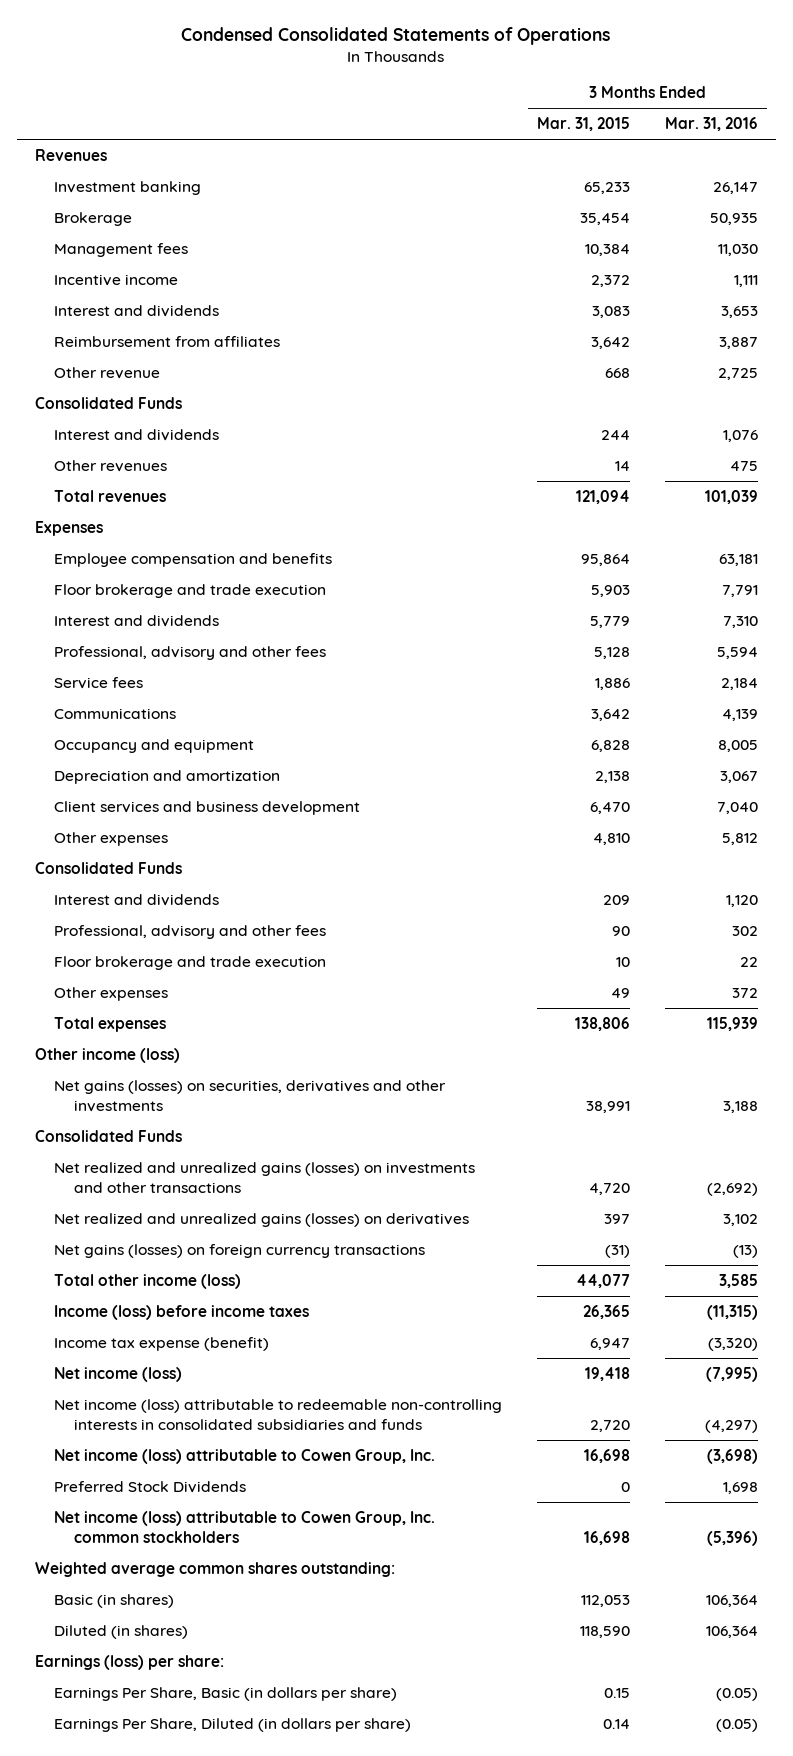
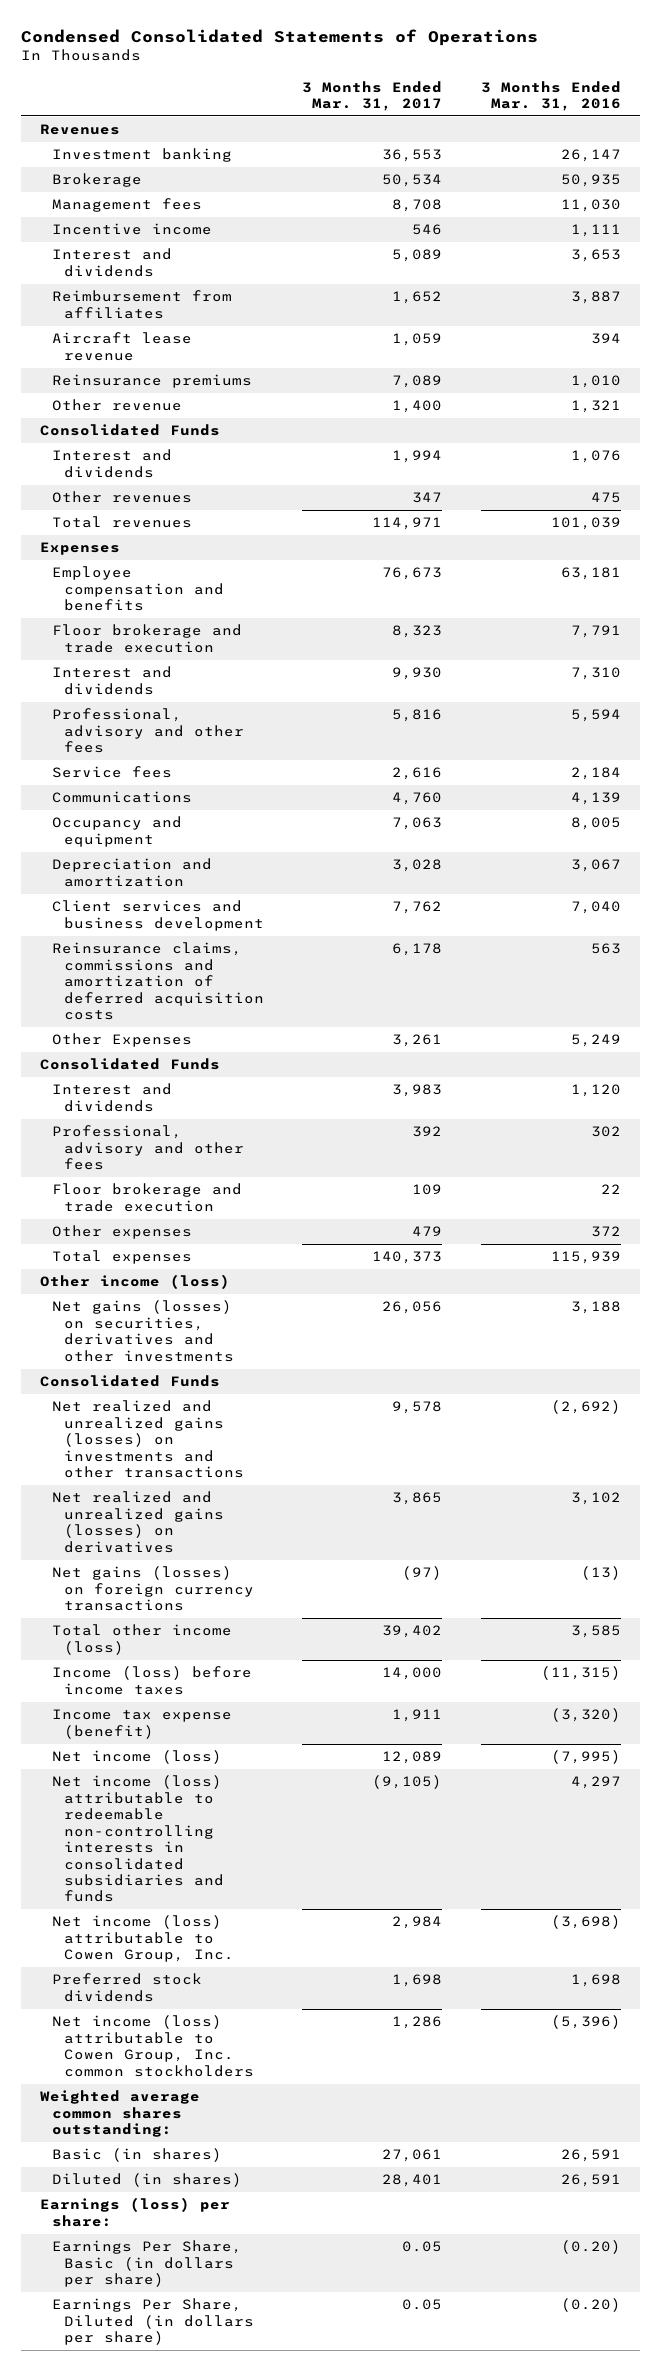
- | 3 Months Ended Mar. 31, 2015 | 3 Months Ended Mar. 31, 2016
+ | 3 Months Ended Mar. 31, 2017 | 3 Months Ended Mar. 31, 2016
- Other revenue | 668 | 2,725
+ Aircraft lease revenue | 1,059 | 394
+ Reinsurance premiums | 7,089 | 1,010
+ Other revenue | 1,400 | 1,321
- Other expenses | 4,810 | 5,812
+ Reinsurance claims, commissions and amortization of deferred acquisition costs | 6,178 | 563
+ Other Expenses | 3,261 | 5,249
- Net income (loss) attributable to redeemable non-controlling interests in consolidated subsidiaries and funds | 2,720 | (4,297)
+ Net income (loss) attributable to redeemable non-controlling interests in consolidated subsidiaries and funds | (9,105) | 4,297
- Preferred Stock Dividends | 0 | 1,698
+ Preferred stock dividends | 1,698 | 1,698
- Basic (in shares) | 112,053 | 106,364
- Diluted (in shares) | 118,590 | 106,364
+ Basic (in shares) | 27,061 | 26,591
+ Diluted (in shares) | 28,401 | 26,591
- Earnings Per Share, Basic (in dollars per share) | 0.15 | (0.05)
- Earnings Per Share, Diluted (in dollars per share) | 0.14 | (0.05)
+ Earnings Per Share, Basic (in dollars per share) | 0.05 | (0.20)
+ Earnings Per Share, Diluted (in dollars per share) | 0.05 | (0.20)

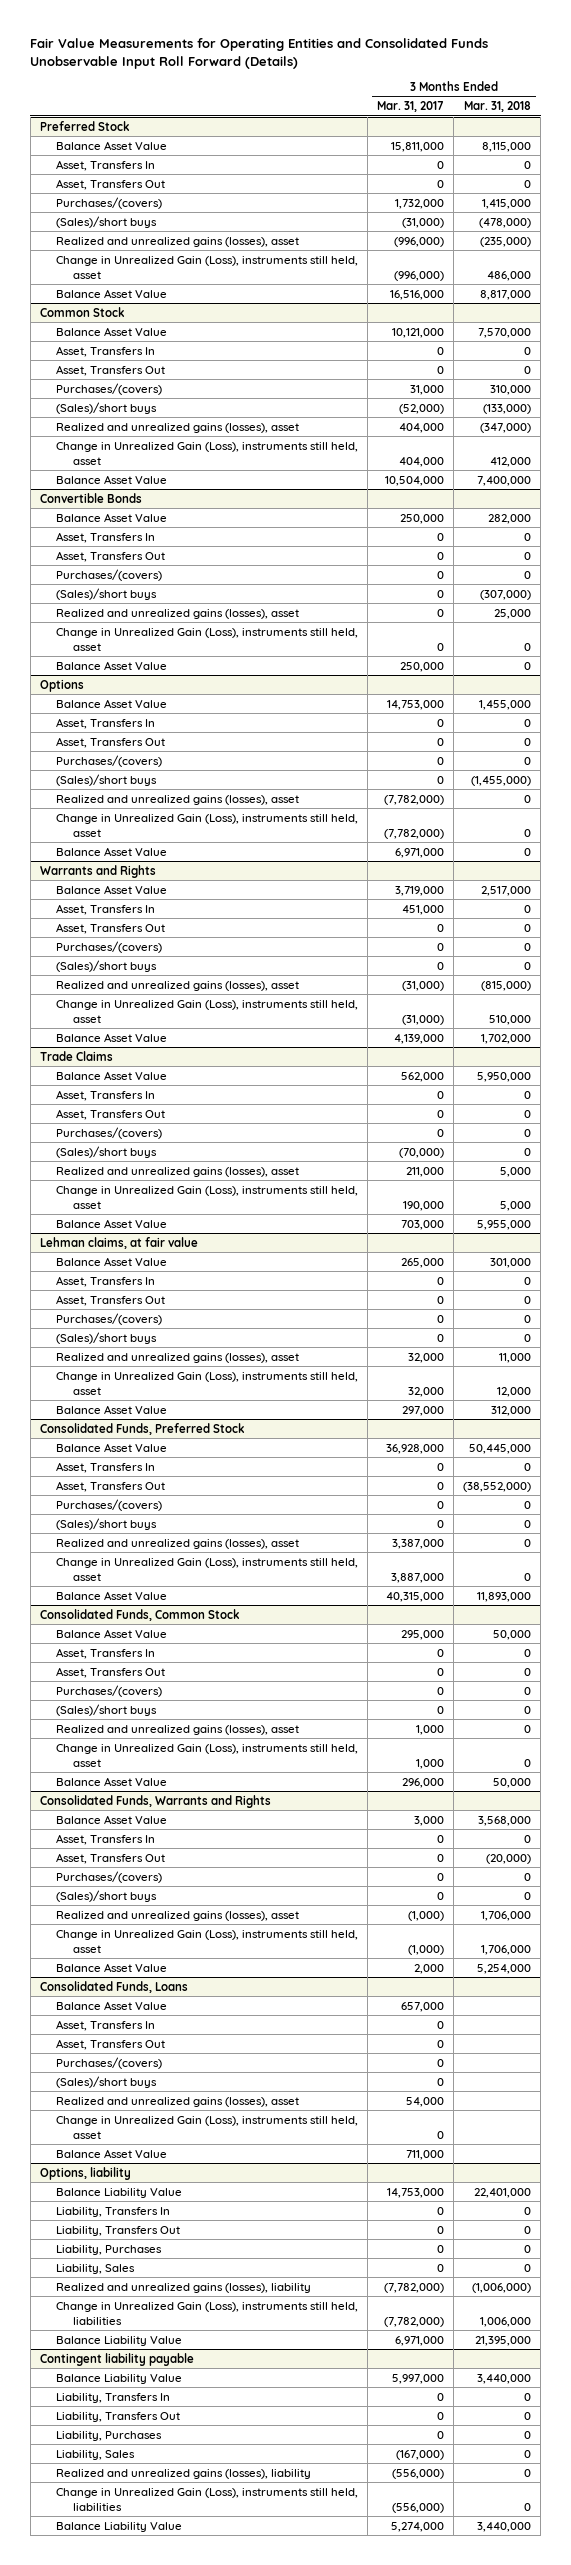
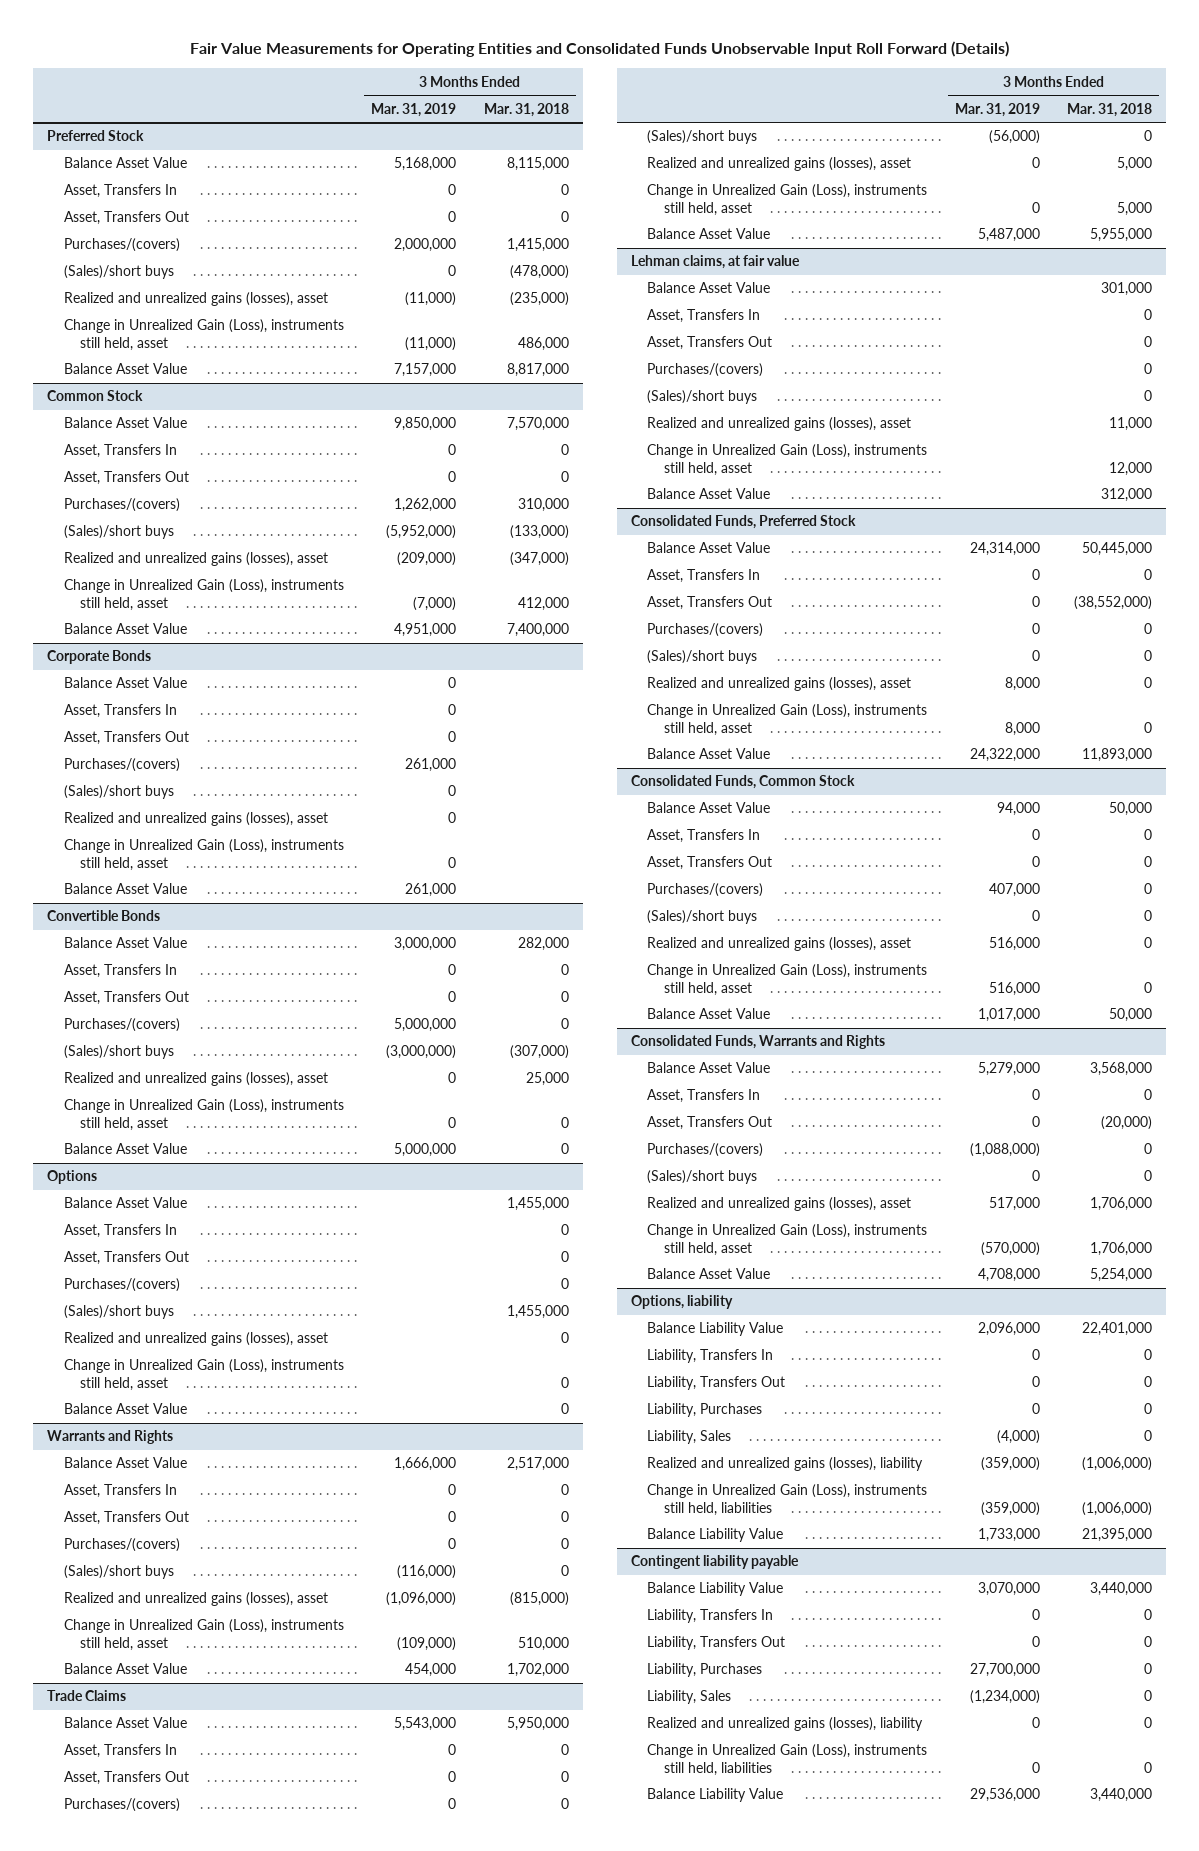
- | 3 Months Ended Mar. 31, 2017 | 3 Months Ended Mar. 31, 2018
+ | 3 Months Ended Mar. 31, 2019 | 3 Months Ended Mar. 31, 2018
+ Corporate Bonds
+ Balance Asset Value | 0 |
+ Asset, Transfers In | 0 |
+ Asset, Transfers Out | 0 |
+ Purchases/(covers) | 261,000 |
+ (Sales)/short buys | 0 |
+ Realized and unrealized gains (losses), asset | 0 |
+ Change in Unrealized Gain (Loss), instruments still held, asset | 0 |
+ Balance Asset Value | 261,000 |
@ Options
- (Sales)/short buys | 0 | (1,455,000)
+ (Sales)/short buys | | 1,455,000
- Consolidated Funds, Loans
- Balance Asset Value | 657,000 |
- Asset, Transfers In | 0 |
- Asset, Transfers Out | 0 |
- Purchases/(covers) | 0 |
- (Sales)/short buys | 0 |
- Realized and unrealized gains (losses), asset | 54,000 |
- Change in Unrealized Gain (Loss), instruments still held, asset | 0 |
- Balance Asset Value | 711,000 |
@ Options, liability
- Change in Unrealized Gain (Loss), instruments still held, liabilities | (7,782,000) | 1,006,000
+ Change in Unrealized Gain (Loss), instruments still held, liabilities | (359,000) | (1,006,000)

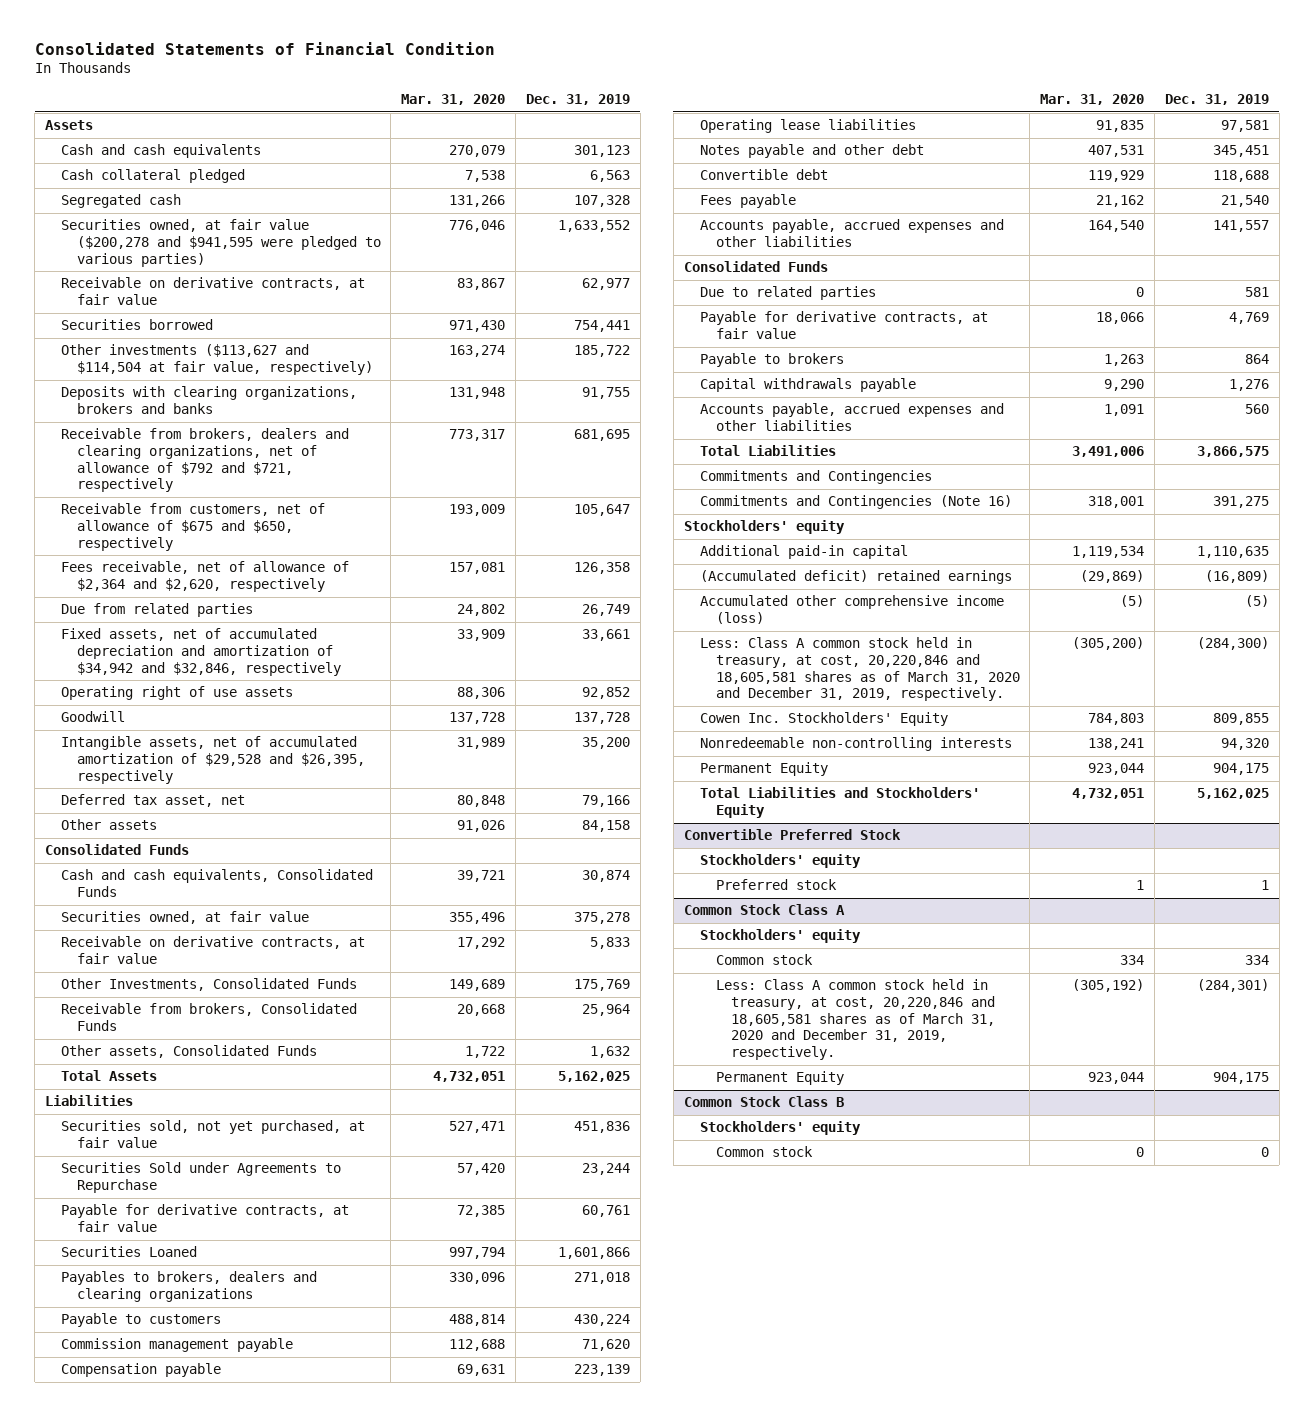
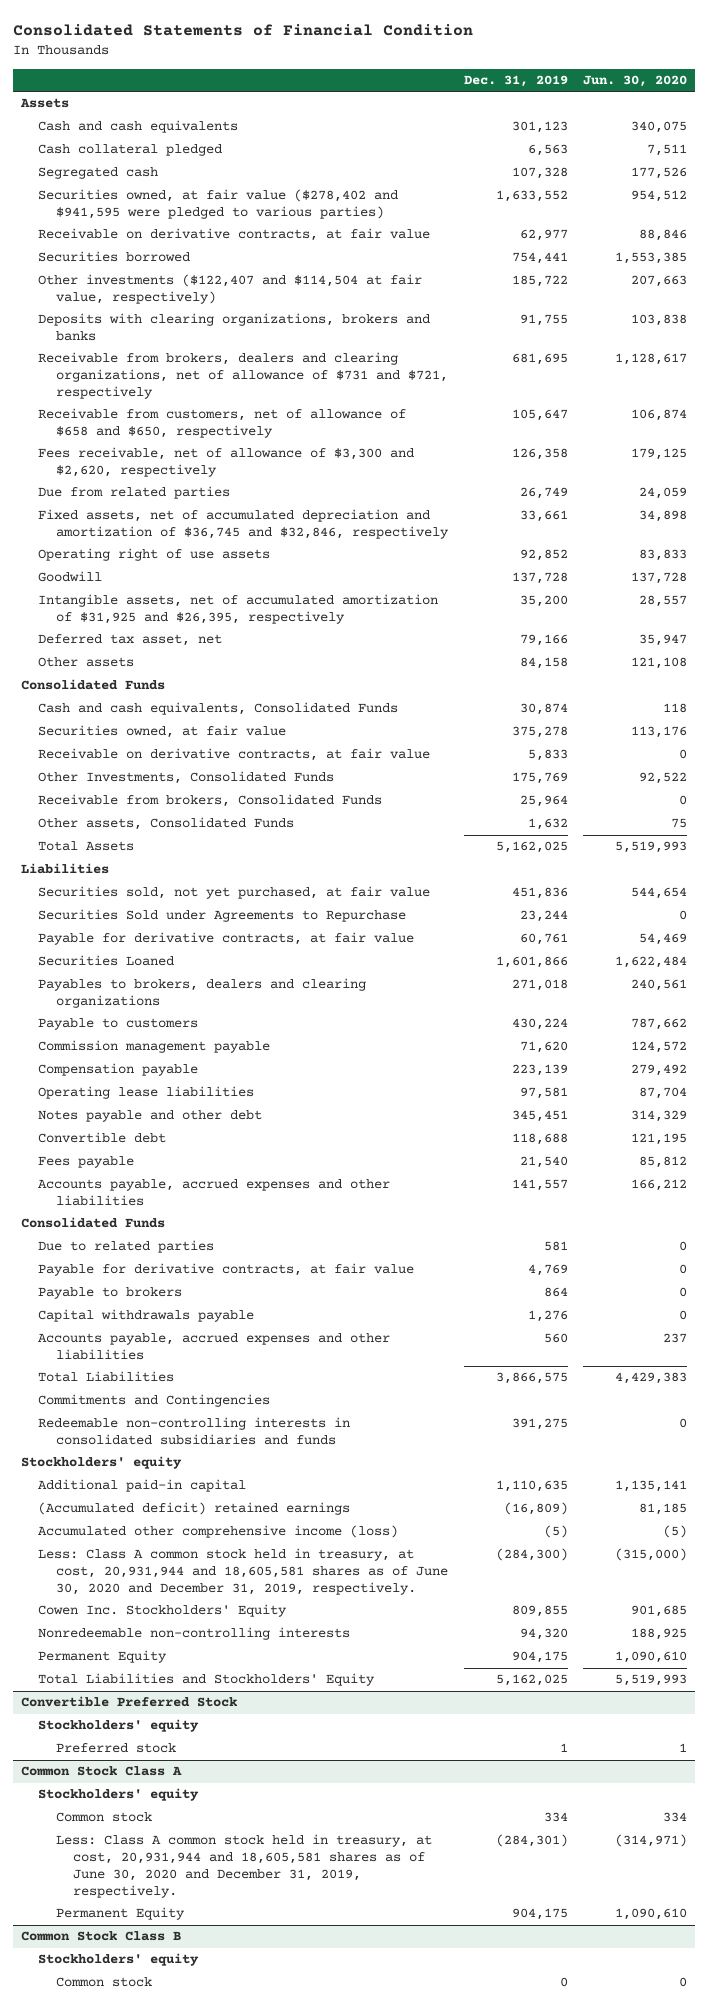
- | Mar. 31, 2020 | Dec. 31, 2019
+ | Dec. 31, 2019 | Jun. 30, 2020
- Securities owned, at fair value ($200,278 and $941,595 were pledged to various parties) | 776,046 | 1,633,552
+ Securities owned, at fair value ($278,402 and $941,595 were pledged to various parties) | 1,633,552 | 954,512
- Other investments ($113,627 and $114,504 at fair value, respectively) | 163,274 | 185,722
+ Other investments ($122,407 and $114,504 at fair value, respectively) | 185,722 | 207,663
- Receivable from brokers, dealers and clearing organizations, net of allowance of $792 and $721, respectively | 773,317 | 681,695
- Receivable from customers, net of allowance of $675 and $650, respectively | 193,009 | 105,647
- Fees receivable, net of allowance of $2,364 and $2,620, respectively | 157,081 | 126,358
+ Receivable from brokers, dealers and clearing organizations, net of allowance of $731 and $721, respectively | 681,695 | 1,128,617
+ Receivable from customers, net of allowance of $658 and $650, respectively | 105,647 | 106,874
+ Fees receivable, net of allowance of $3,300 and $2,620, respectively | 126,358 | 179,125
- Fixed assets, net of accumulated depreciation and amortization of $34,942 and $32,846, respectively | 33,909 | 33,661
+ Fixed assets, net of accumulated depreciation and amortization of $36,745 and $32,846, respectively | 33,661 | 34,898
- Intangible assets, net of accumulated amortization of $29,528 and $26,395, respectively | 31,989 | 35,200
+ Intangible assets, net of accumulated amortization of $31,925 and $26,395, respectively | 35,200 | 28,557
- Commitments and Contingencies (Note 16) | 318,001 | 391,275
+ Redeemable non-controlling interests in consolidated subsidiaries and funds | 391,275 | 0
- Less: Class A common stock held in treasury, at cost, 20,220,846 and 18,605,581 shares as of March 31, 2020 and December 31, 2019, respectively. | (305,200) | (284,300)
+ Less: Class A common stock held in treasury, at cost, 20,931,944 and 18,605,581 shares as of June 30, 2020 and December 31, 2019, respectively. | (284,300) | (315,000)
@ Common Stock Class A
- Less: Class A common stock held in treasury, at cost, 20,220,846 and 18,605,581 shares as of March 31, 2020 and December 31, 2019, respectively. | (305,192) | (284,301)
+ Less: Class A common stock held in treasury, at cost, 20,931,944 and 18,605,581 shares as of June 30, 2020 and December 31, 2019, respectively. | (284,301) | (314,971)

